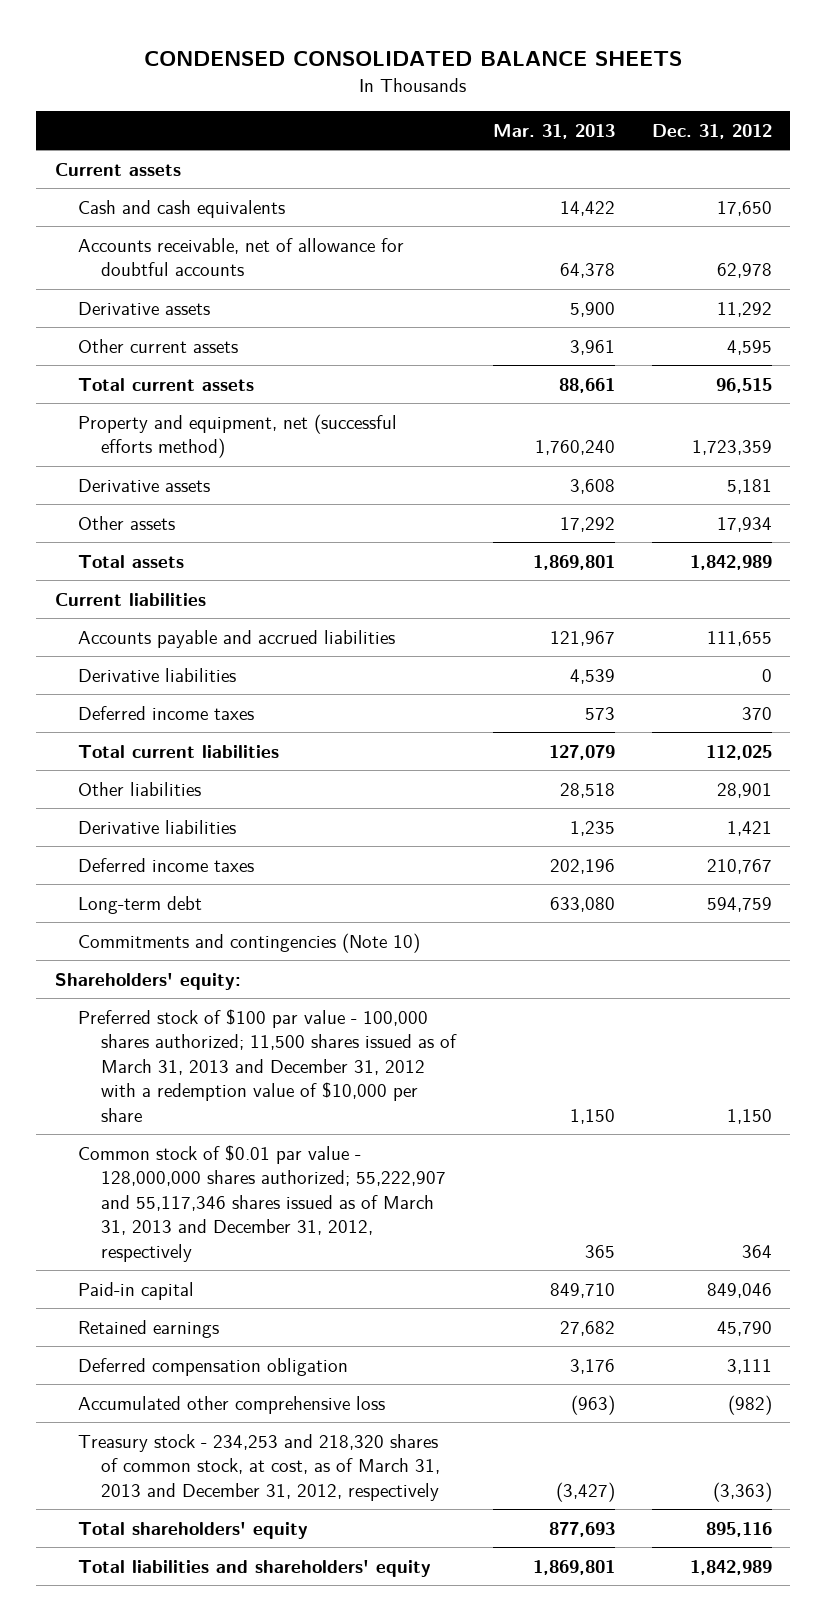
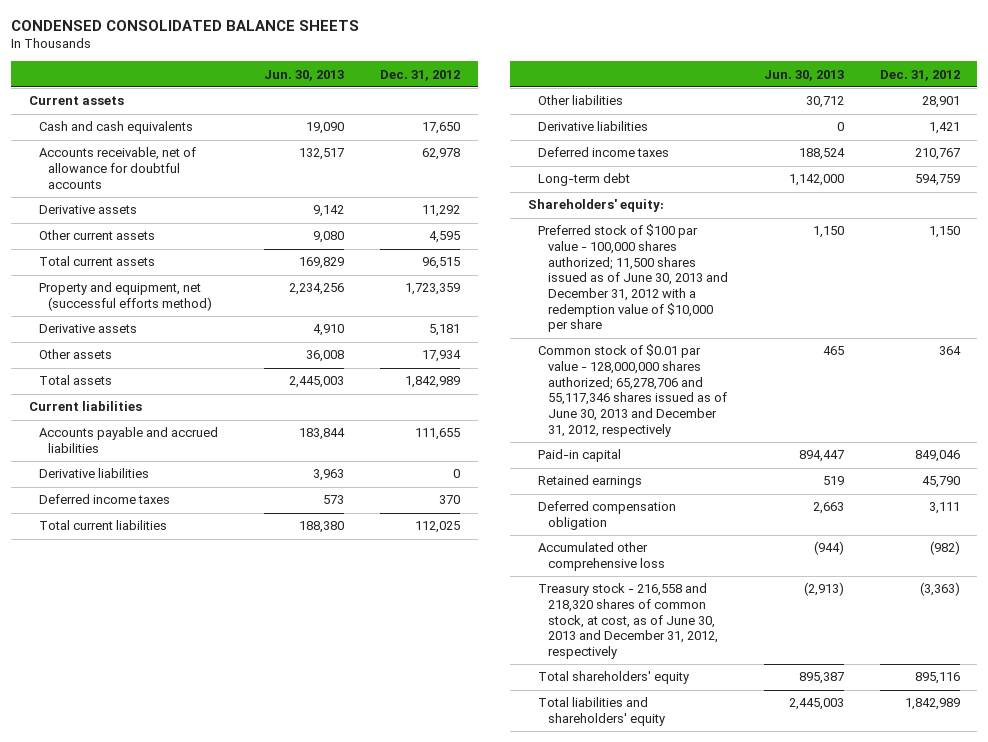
- | Mar. 31, 2013 | Dec. 31, 2012
+ | Jun. 30, 2013 | Dec. 31, 2012
- Commitments and contingencies (Note 10)
- Preferred stock of $100 par value - 100,000 shares authorized; 11,500 shares issued as of March 31, 2013 and December 31, 2012 with a redemption value of $10,000 per share | 1,150 | 1,150
- Common stock of $0.01 par value - 128,000,000 shares authorized; 55,222,907 and 55,117,346 shares issued as of March 31, 2013 and December 31, 2012, respectively | 365 | 364
+ Preferred stock of $100 par value - 100,000 shares authorized; 11,500 shares issued as of June 30, 2013 and December 31, 2012 with a redemption value of $10,000 per share | 1,150 | 1,150
+ Common stock of $0.01 par value - 128,000,000 shares authorized; 65,278,706 and 55,117,346 shares issued as of June 30, 2013 and December 31, 2012, respectively | 465 | 364
- Treasury stock - 234,253 and 218,320 shares of common stock, at cost, as of March 31, 2013 and December 31, 2012, respectively | (3,427) | (3,363)
+ Treasury stock - 216,558 and 218,320 shares of common stock, at cost, as of June 30, 2013 and December 31, 2012, respectively | (2,913) | (3,363)

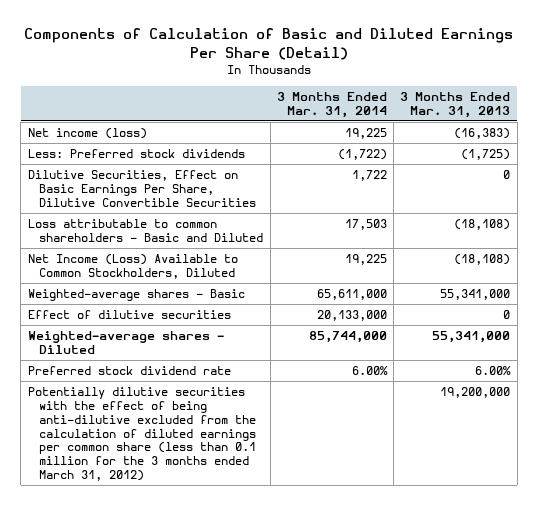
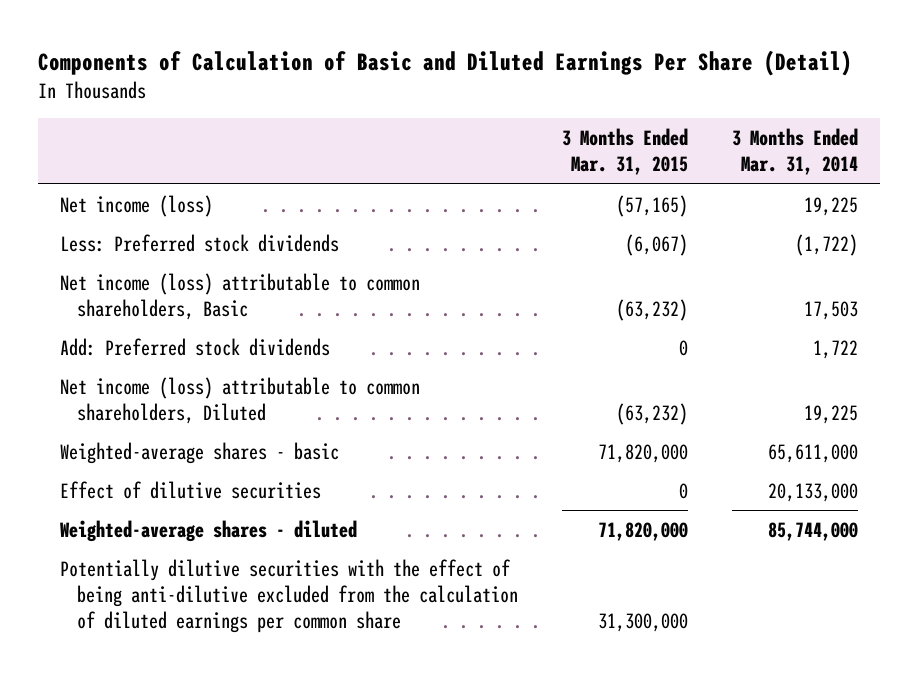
- | 3 Months Ended Mar. 31, 2014 | 3 Months Ended Mar. 31, 2013
+ | 3 Months Ended Mar. 31, 2015 | 3 Months Ended Mar. 31, 2014
- Dilutive Securities, Effect on Basic Earnings Per Share, Dilutive Convertible Securities | 1,722 | 0
- Loss attributable to common shareholders - Basic and Diluted | 17,503 | (18,108)
- Net Income (Loss) Available to Common Stockholders, Diluted | 19,225 | (18,108)
- Weighted-average shares - Basic | 65,611,000 | 55,341,000
+ Net income (loss) attributable to common shareholders, Basic | (63,232) | 17,503
+ Add: Preferred stock dividends | 0 | 1,722
+ Net income (loss) attributable to common shareholders, Diluted | (63,232) | 19,225
+ Weighted-average shares - basic | 71,820,000 | 65,611,000
- Weighted-average shares - Diluted | 85,744,000 | 55,341,000
- Preferred stock dividend rate | 6.00% | 6.00%
- Potentially dilutive securities with the effect of being anti-dilutive excluded from the calculation of diluted earnings per common share (less than 0.1 million for the 3 months ended March 31, 2012) | | 19,200,000
+ Weighted-average shares - diluted | 71,820,000 | 85,744,000
+ Potentially dilutive securities with the effect of being anti-dilutive excluded from the calculation of diluted earnings per common share | 31,300,000 |

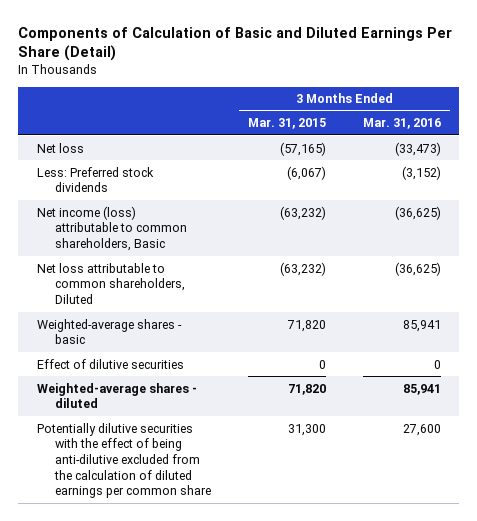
- | 3 Months Ended Mar. 31, 2015 | 3 Months Ended Mar. 31, 2014
+ | 3 Months Ended Mar. 31, 2015 | 3 Months Ended Mar. 31, 2016
- Net income (loss) | (57,165) | 19,225
+ Net loss | (57,165) | (33,473)
- Add: Preferred stock dividends | 0 | 1,722
- Net income (loss) attributable to common shareholders, Diluted | (63,232) | 19,225
- Weighted-average shares - basic | 71,820,000 | 65,611,000
+ Net loss attributable to common shareholders, Diluted | (63,232) | (36,625)
+ Weighted-average shares - basic | 71,820 | 85,941
- Weighted-average shares - diluted | 71,820,000 | 85,744,000
- Potentially dilutive securities with the effect of being anti-dilutive excluded from the calculation of diluted earnings per common share | 31,300,000 |
+ Weighted-average shares - diluted | 71,820 | 85,941
+ Potentially dilutive securities with the effect of being anti-dilutive excluded from the calculation of diluted earnings per common share | 31,300 | 27,600

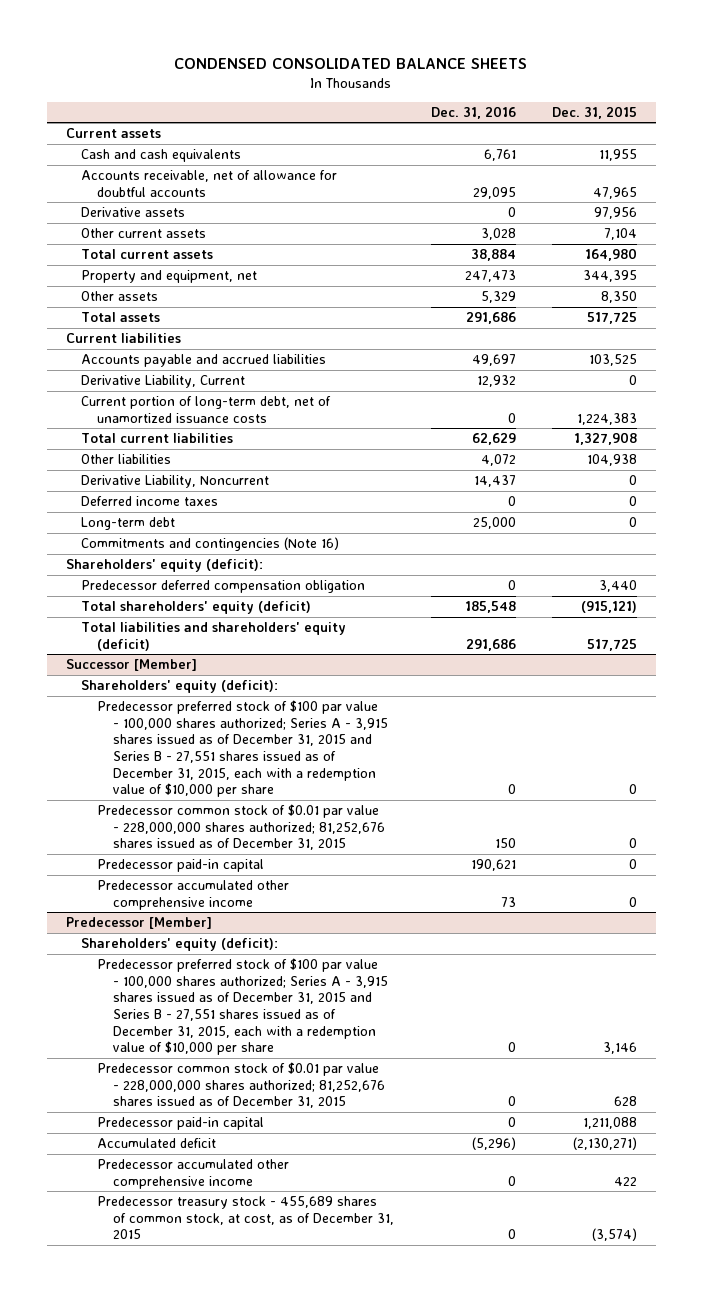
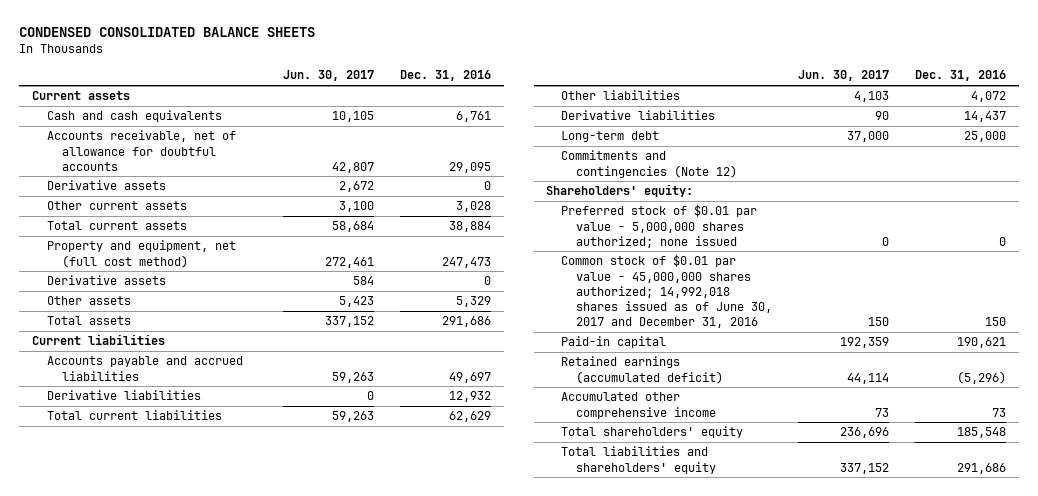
- | Dec. 31, 2016 | Dec. 31, 2015
+ | Jun. 30, 2017 | Dec. 31, 2016
- Property and equipment, net | 247,473 | 344,395
+ Property and equipment, net (full cost method) | 272,461 | 247,473
+ Derivative assets | 584 | 0
- Derivative Liability, Current | 12,932 | 0
- Current portion of long-term debt, net of unamortized issuance costs | 0 | 1,224,383
+ Derivative liabilities | 0 | 12,932
- Derivative Liability, Noncurrent | 14,437 | 0
- Deferred income taxes | 0 | 0
+ Derivative liabilities | 90 | 14,437
- Commitments and contingencies (Note 16)
- Shareholders' equity (deficit):
- Predecessor deferred compensation obligation | 0 | 3,440
- Total shareholders' equity (deficit) | 185,548 | (915,121)
- Total liabilities and shareholders' equity (deficit) | 291,686 | 517,725
- Successor [Member]
- Shareholders' equity (deficit):
- Predecessor preferred stock of $100 par value - 100,000 shares authorized; Series A - 3,915 shares issued as of December 31, 2015 and Series B - 27,551 shares issued as of December 31, 2015, each with a redemption value of $10,000 per share | 0 | 0
- Predecessor common stock of $0.01 par value - 228,000,000 shares authorized; 81,252,676 shares issued as of December 31, 2015 | 150 | 0
- Predecessor paid-in capital | 190,621 | 0
- Predecessor accumulated other comprehensive income | 73 | 0
- Predecessor [Member]
- Shareholders' equity (deficit):
- Predecessor preferred stock of $100 par value - 100,000 shares authorized; Series A - 3,915 shares issued as of December 31, 2015 and Series B - 27,551 shares issued as of December 31, 2015, each with a redemption value of $10,000 per share | 0 | 3,146
- Predecessor common stock of $0.01 par value - 228,000,000 shares authorized; 81,252,676 shares issued as of December 31, 2015 | 0 | 628
- Predecessor paid-in capital | 0 | 1,211,088
- Accumulated deficit | (5,296) | (2,130,271)
- Predecessor accumulated other comprehensive income | 0 | 422
- Predecessor treasury stock - 455,689 shares of common stock, at cost, as of December 31, 2015 | 0 | (3,574)
+ Commitments and contingencies (Note 12)
+ Shareholders' equity:
+ Preferred stock of $0.01 par value - 5,000,000 shares authorized; none issued | 0 | 0
+ Common stock of $0.01 par value - 45,000,000 shares authorized; 14,992,018 shares issued as of June 30, 2017 and December 31, 2016 | 150 | 150
+ Paid-in capital | 192,359 | 190,621
+ Retained earnings (accumulated deficit) | 44,114 | (5,296)
+ Accumulated other comprehensive income | 73 | 73
+ Total shareholders' equity | 236,696 | 185,548
+ Total liabilities and shareholders' equity | 337,152 | 291,686

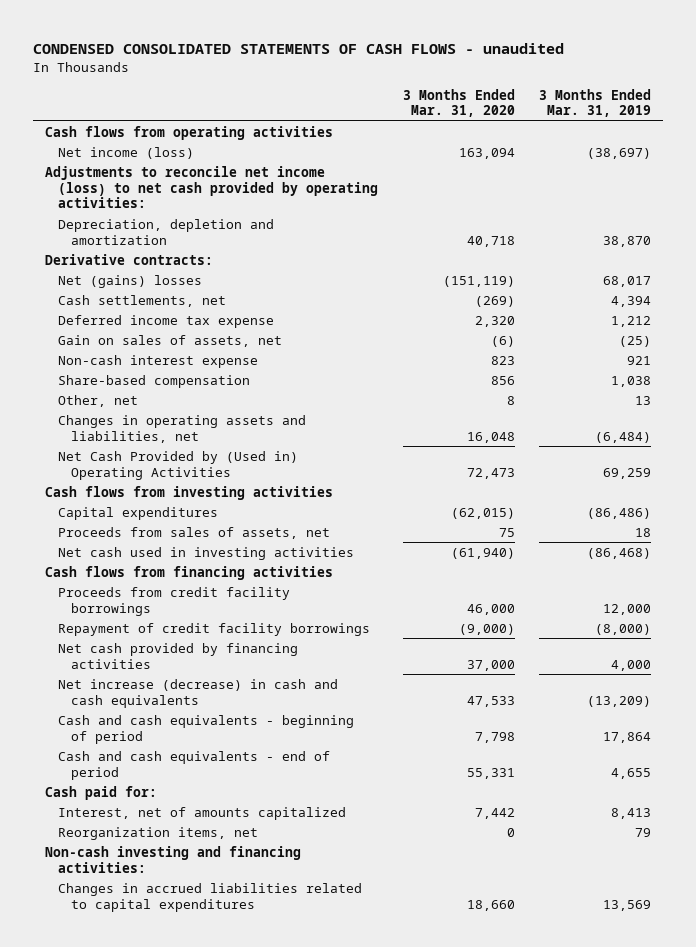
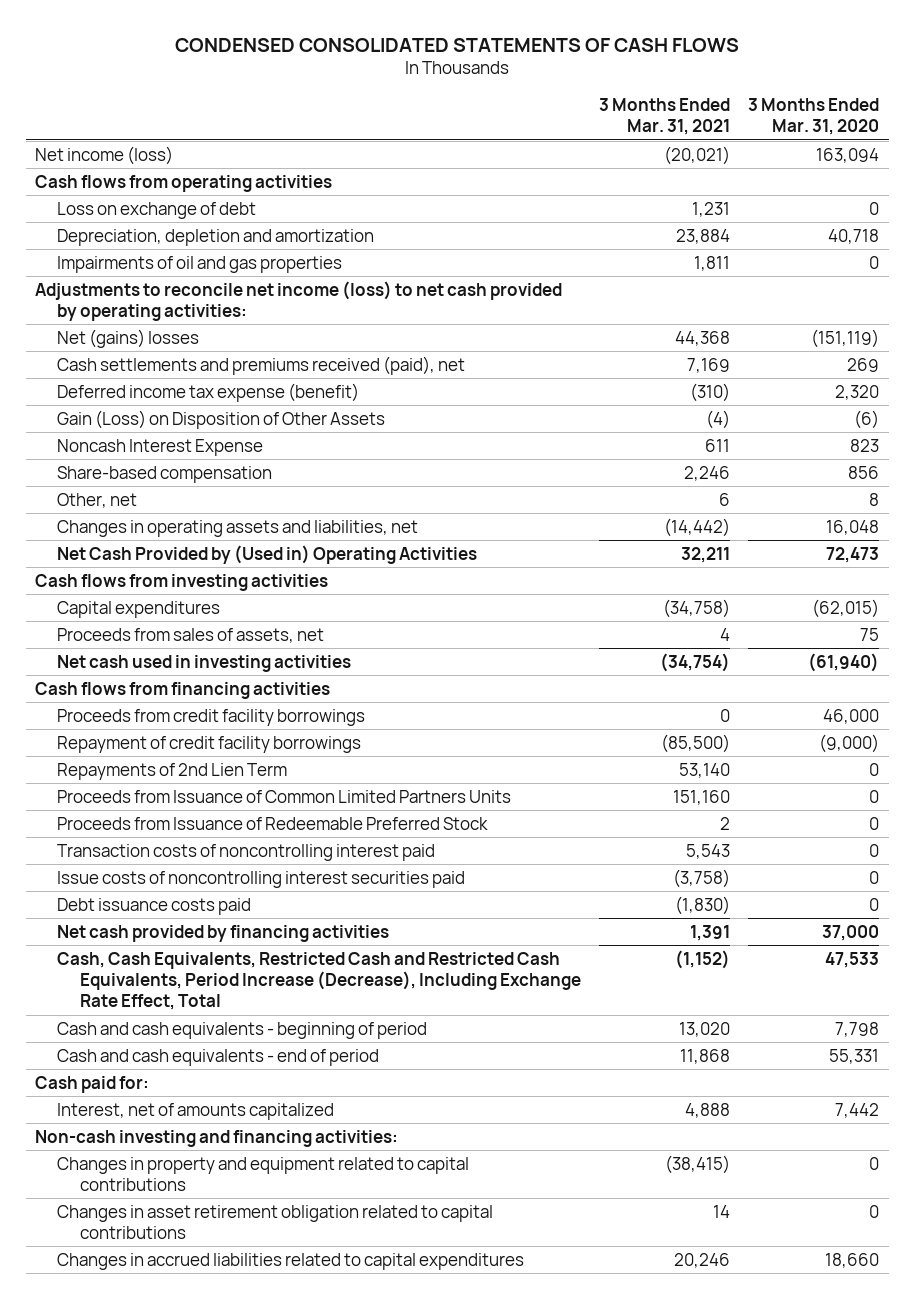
- CONDENSED CONSOLIDATED STATEMENTS OF CASH FLOWS - unaudited
+ CONDENSED CONSOLIDATED STATEMENTS OF CASH FLOWS
- | 3 Months Ended Mar. 31, 2020 | 3 Months Ended Mar. 31, 2019
+ | 3 Months Ended Mar. 31, 2021 | 3 Months Ended Mar. 31, 2020
moved down: Cash flows from operating activities
+ Loss on exchange of debt | 1,231 | 0
- Derivative contracts:
+ Impairments of oil and gas properties | 1,811 | 0
moved down: Adjustments to reconcile net income (loss) to net cash provided by operating activities:
- Cash settlements, net | (269) | 4,394
- Deferred income tax expense | 2,320 | 1,212
- Gain on sales of assets, net | (6) | (25)
- Non-cash interest expense | 823 | 921
+ Cash settlements and premiums received (paid), net | 7,169 | 269
+ Deferred income tax expense (benefit) | (310) | 2,320
+ Gain (Loss) on Disposition of Other Assets | (4) | (6)
+ Noncash Interest Expense | 611 | 823
+ Repayments of 2nd Lien Term | 53,140 | 0
+ Proceeds from Issuance of Common Limited Partners Units | 151,160 | 0
+ Proceeds from Issuance of Redeemable Preferred Stock | 2 | 0
+ Transaction costs of noncontrolling interest paid | 5,543 | 0
+ Issue costs of noncontrolling interest securities paid | (3,758) | 0
+ Debt issuance costs paid | (1,830) | 0
- Net increase (decrease) in cash and cash equivalents | 47,533 | (13,209)
+ Cash, Cash Equivalents, Restricted Cash and Restricted Cash Equivalents, Period Increase (Decrease), Including Exchange Rate Effect, Total | (1,152) | 47,533
- Reorganization items, net | 0 | 79
+ Changes in property and equipment related to capital contributions | (38,415) | 0
+ Changes in asset retirement obligation related to capital contributions | 14 | 0

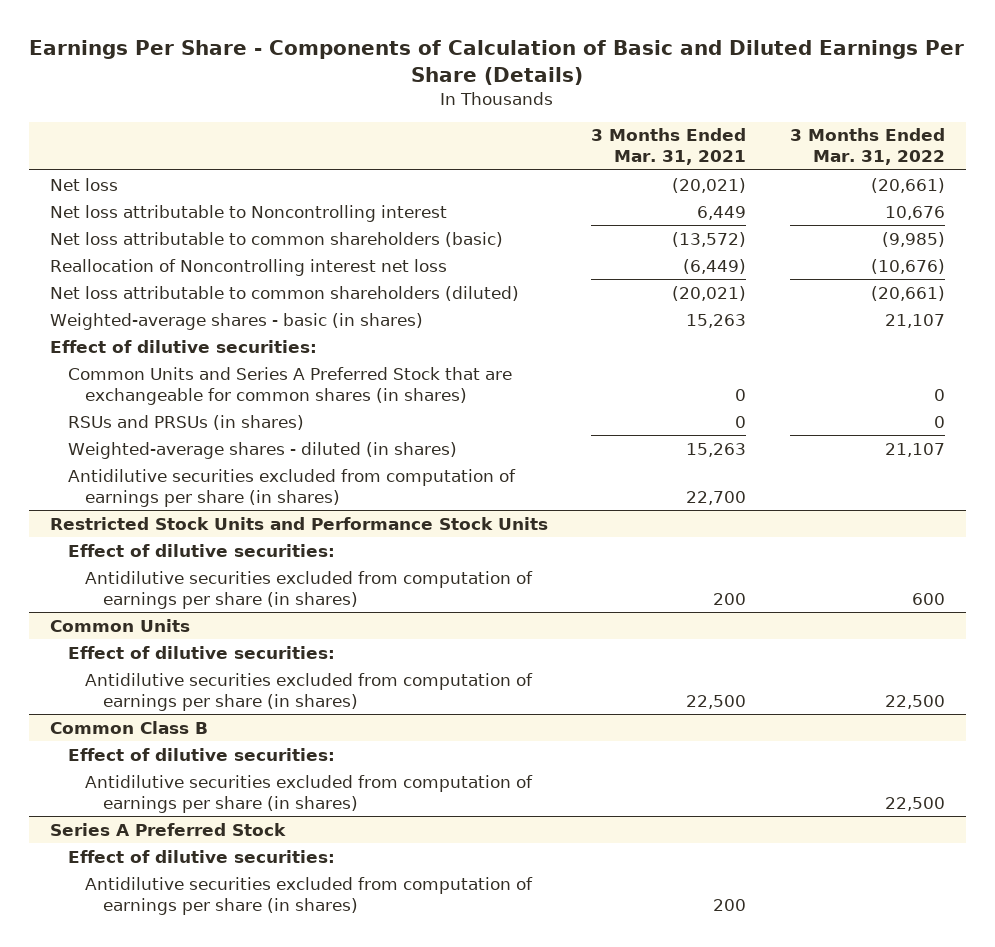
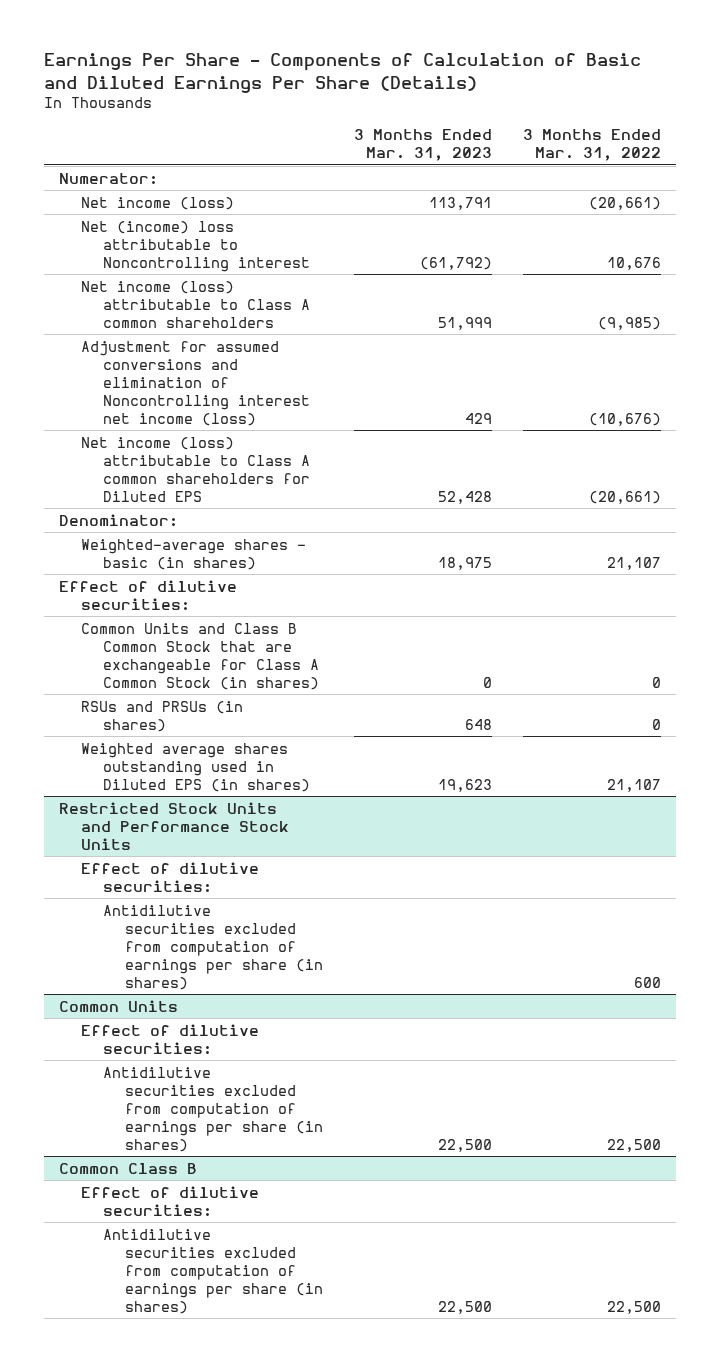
- | 3 Months Ended Mar. 31, 2021 | 3 Months Ended Mar. 31, 2022
+ | 3 Months Ended Mar. 31, 2023 | 3 Months Ended Mar. 31, 2022
- Net loss | (20,021) | (20,661)
- Net loss attributable to Noncontrolling interest | 6,449 | 10,676
- Net loss attributable to common shareholders (basic) | (13,572) | (9,985)
- Reallocation of Noncontrolling interest net loss | (6,449) | (10,676)
- Net loss attributable to common shareholders (diluted) | (20,021) | (20,661)
+ Numerator:
+ Net income (loss) | 113,791 | (20,661)
+ Net (income) loss attributable to Noncontrolling interest | (61,792) | 10,676
+ Net income (loss) attributable to Class A common shareholders | 51,999 | (9,985)
+ Adjustment for assumed conversions and elimination of Noncontrolling interest net income (loss) | 429 | (10,676)
+ Net income (loss) attributable to Class A common shareholders for Diluted EPS | 52,428 | (20,661)
+ Denominator:
- Common Units and Series A Preferred Stock that are exchangeable for common shares (in shares) | 0 | 0
+ Common Units and Class B Common Stock that are exchangeable for Class A Common Stock (in shares) | 0 | 0
- Weighted-average shares - diluted (in shares) | 15,263 | 21,107
- Antidilutive securities excluded from computation of earnings per share (in shares) | 22,700 |
+ Weighted average shares outstanding used in Diluted EPS (in shares) | 19,623 | 21,107
- Series A Preferred Stock
- Effect of dilutive securities:
- Antidilutive securities excluded from computation of earnings per share (in shares) | 200 |

